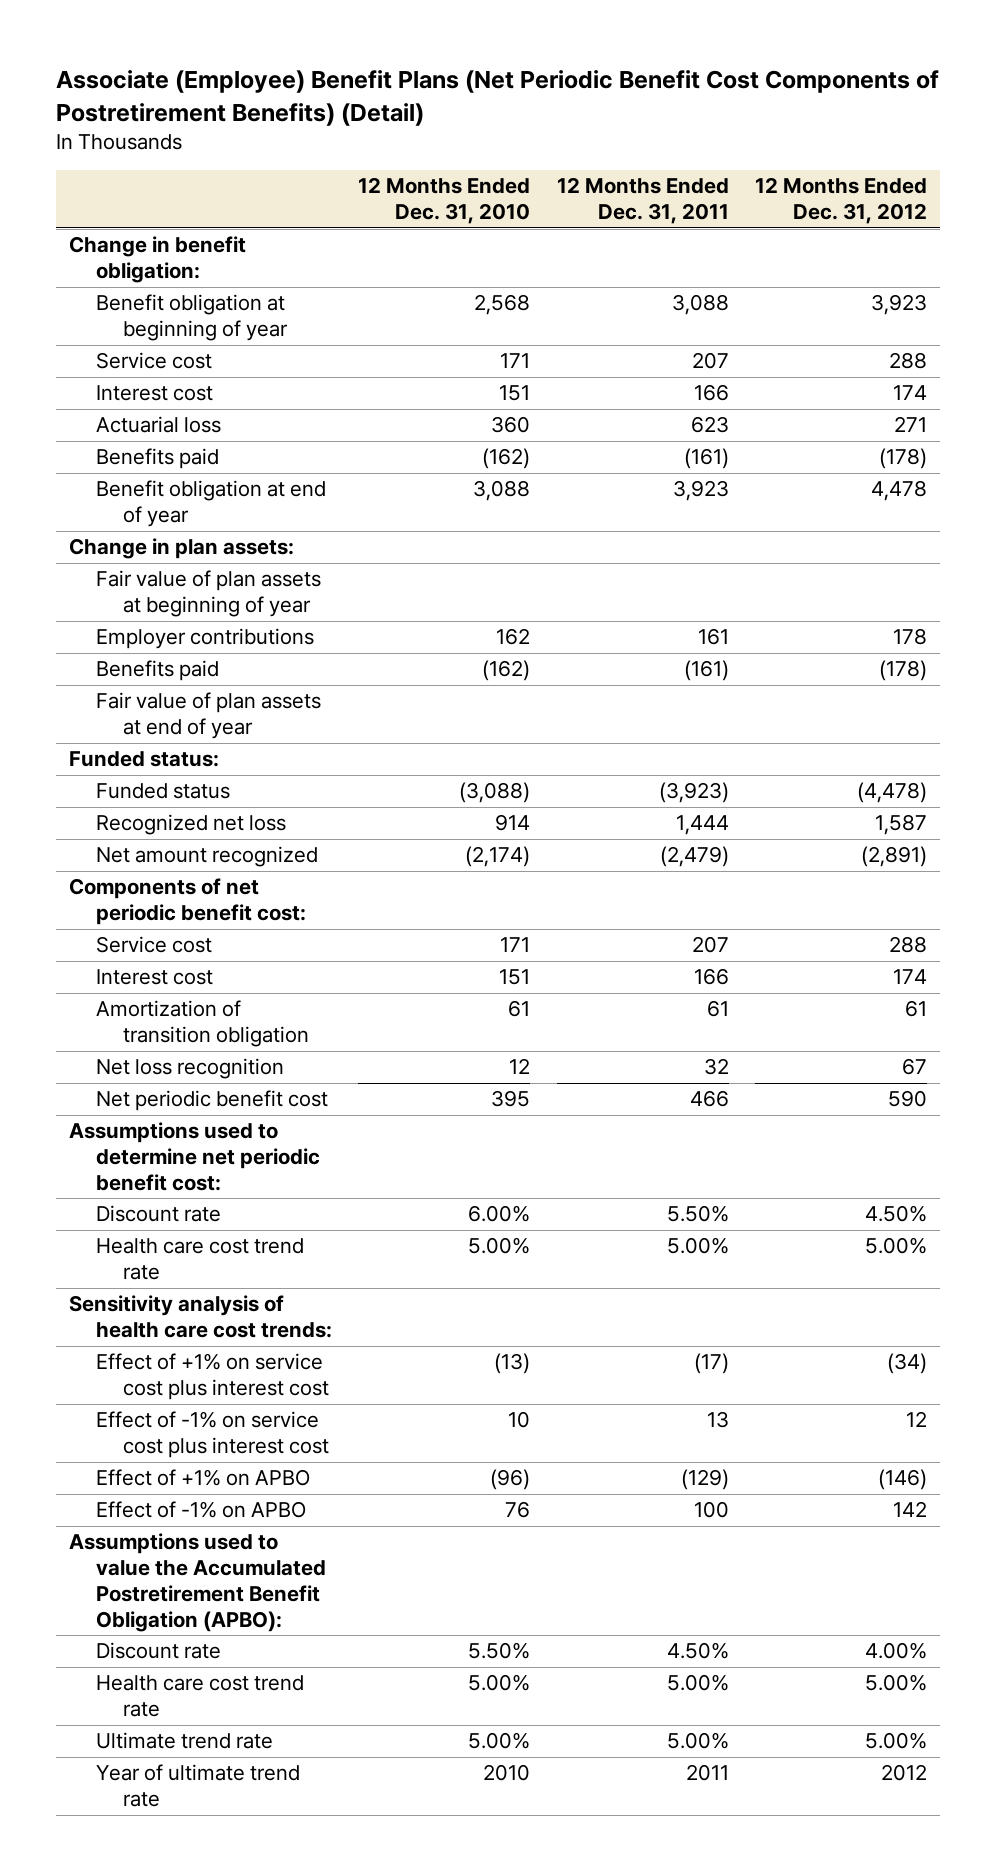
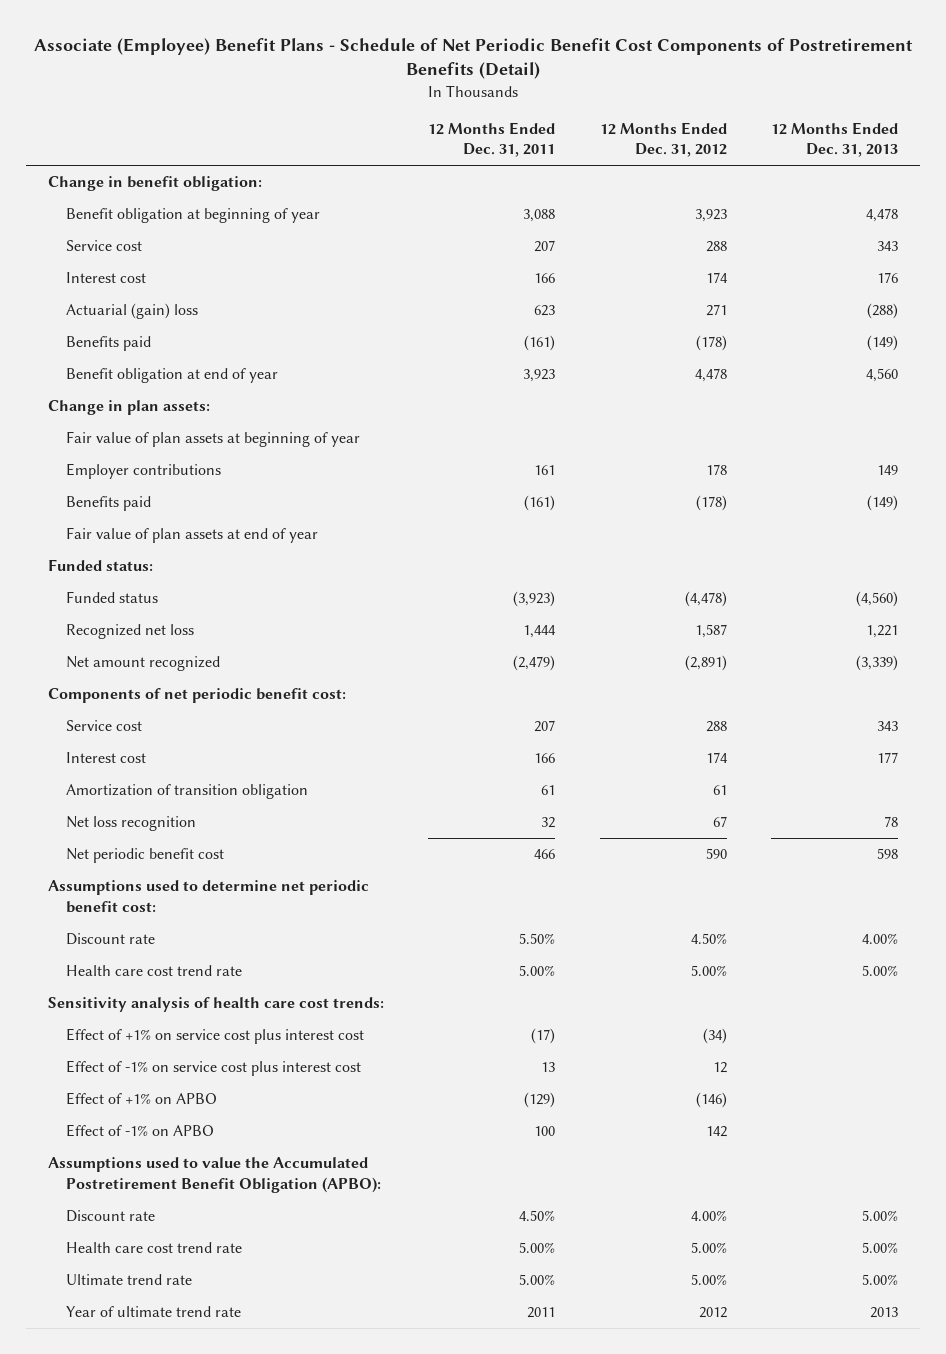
- Associate (Employee) Benefit Plans (Net Periodic Benefit Cost Components of Postretirement Benefits) (Detail)
+ Associate (Employee) Benefit Plans - Schedule of Net Periodic Benefit Cost Components of Postretirement Benefits (Detail)
- | 12 Months Ended Dec. 31, 2010 | 12 Months Ended Dec. 31, 2011 | 12 Months Ended Dec. 31, 2012
+ | 12 Months Ended Dec. 31, 2011 | 12 Months Ended Dec. 31, 2012 | 12 Months Ended Dec. 31, 2013
- Actuarial loss | 360 | 623 | 271
+ Actuarial (gain) loss | 623 | 271 | (288)

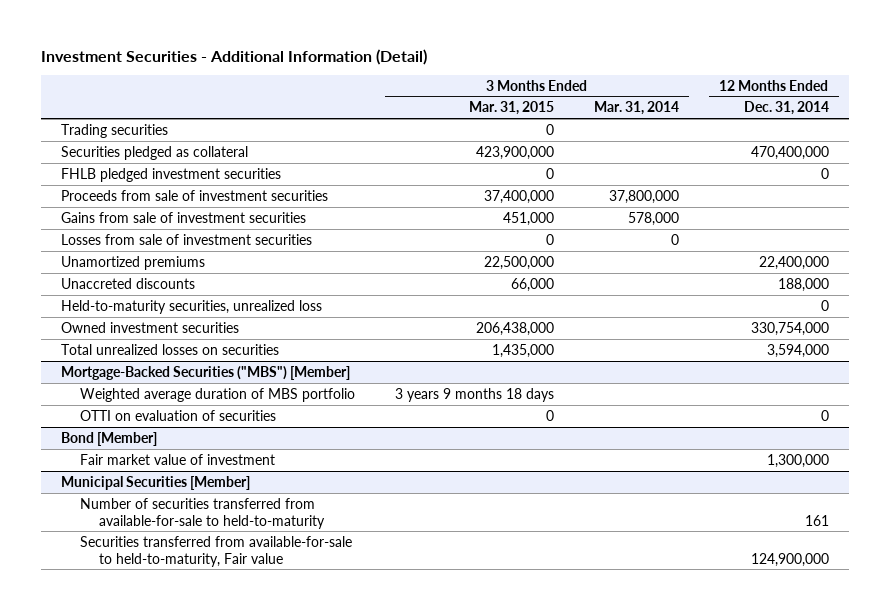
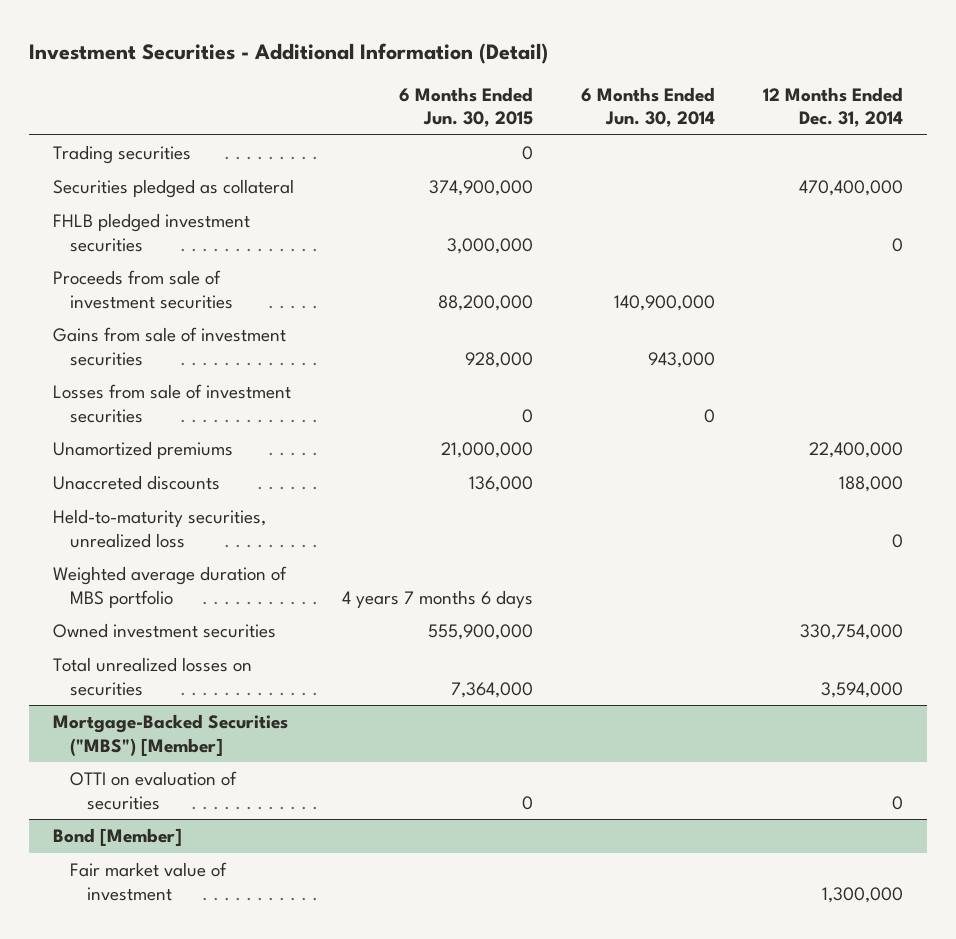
- | 3 Months Ended Mar. 31, 2015 | 3 Months Ended Mar. 31, 2014 | 12 Months Ended Dec. 31, 2014
+ | 6 Months Ended Jun. 30, 2015 | 6 Months Ended Jun. 30, 2014 | 12 Months Ended Dec. 31, 2014
+ Weighted average duration of MBS portfolio | 4 years 7 months 6 days | |
@ Mortgage-Backed Securities ("MBS") [Member]
- Weighted average duration of MBS portfolio | 3 years 9 months 18 days | |
- Municipal Securities [Member]
- Number of securities transferred from available-for-sale to held-to-maturity | | | 161
- Securities transferred from available-for-sale to held-to-maturity, Fair value | | | 124,900,000

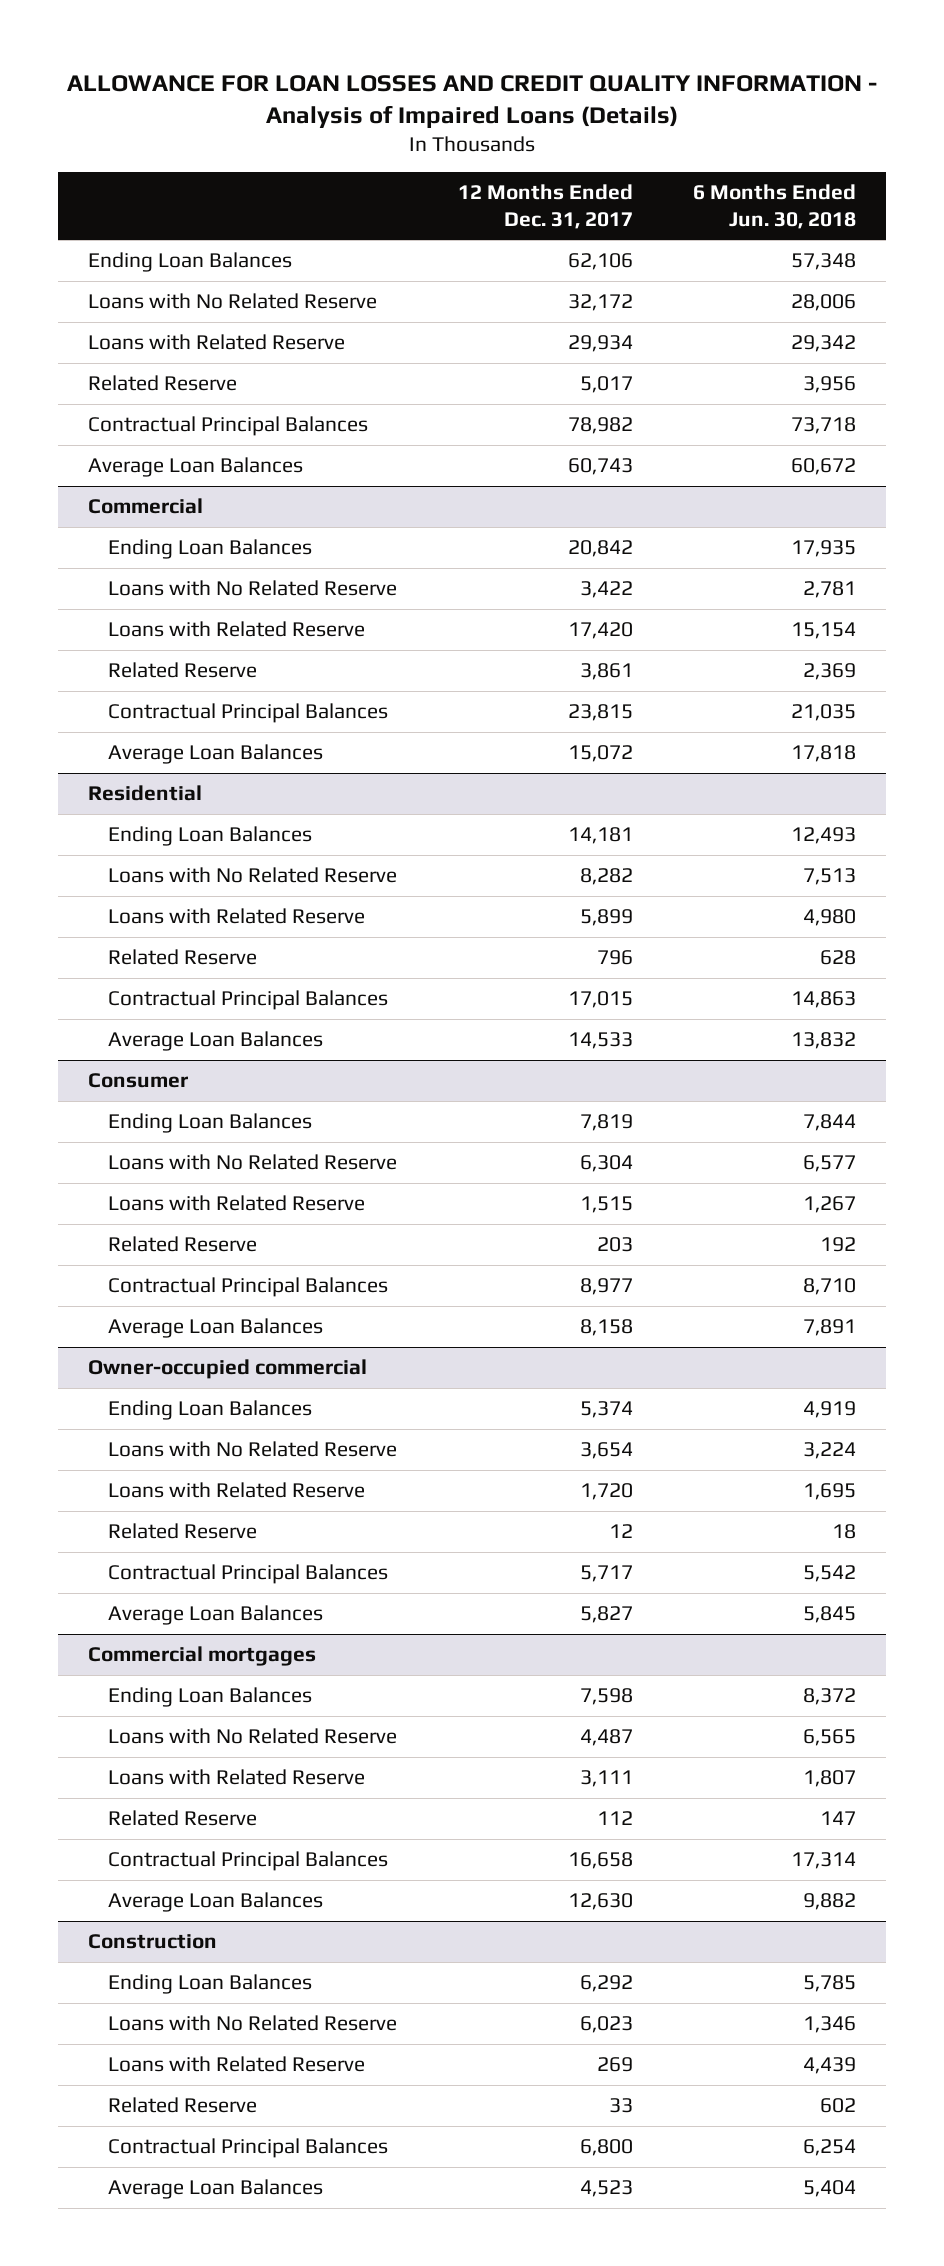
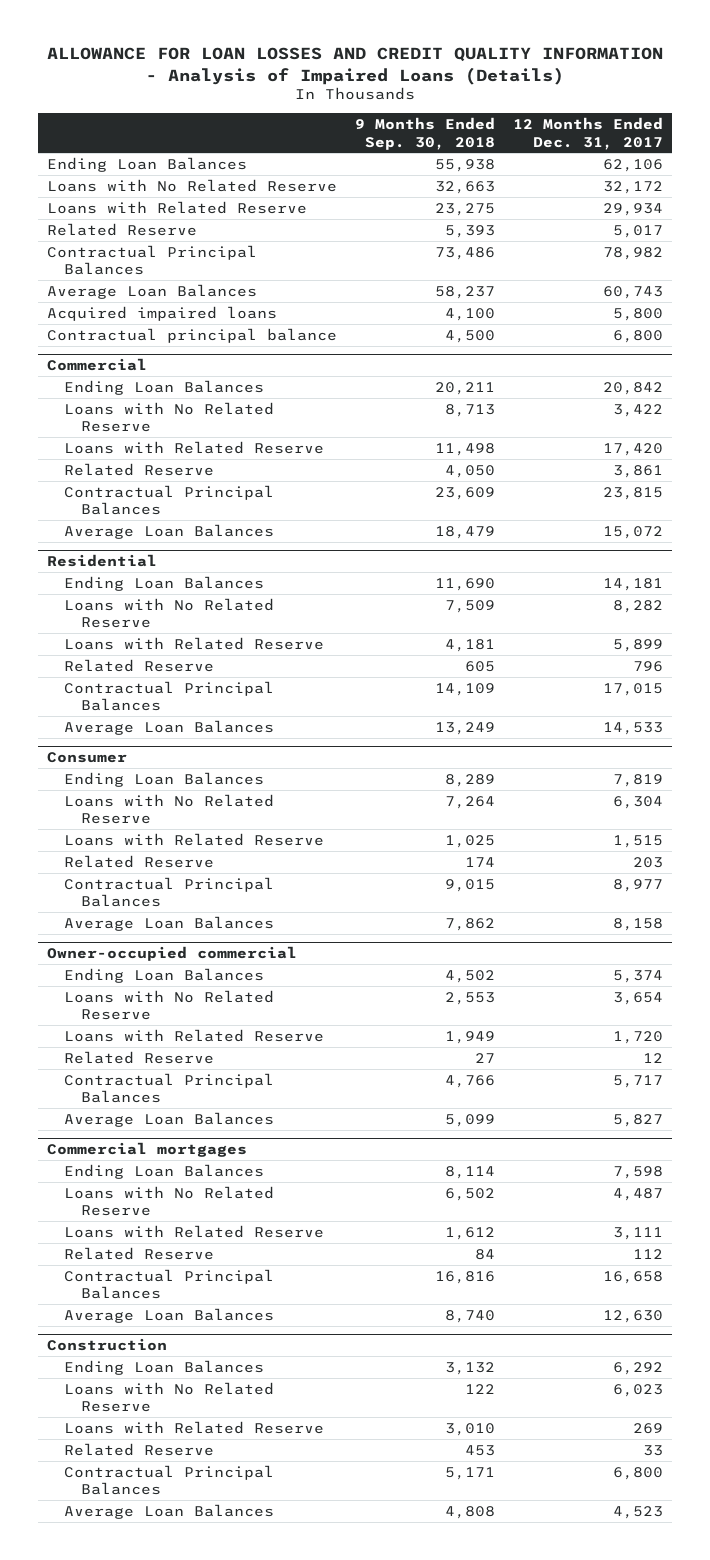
- | 12 Months Ended Dec. 31, 2017 | 6 Months Ended Jun. 30, 2018
+ | 9 Months Ended Sep. 30, 2018 | 12 Months Ended Dec. 31, 2017
+ Acquired impaired loans | 4,100 | 5,800
+ Contractual principal balance | 4,500 | 6,800

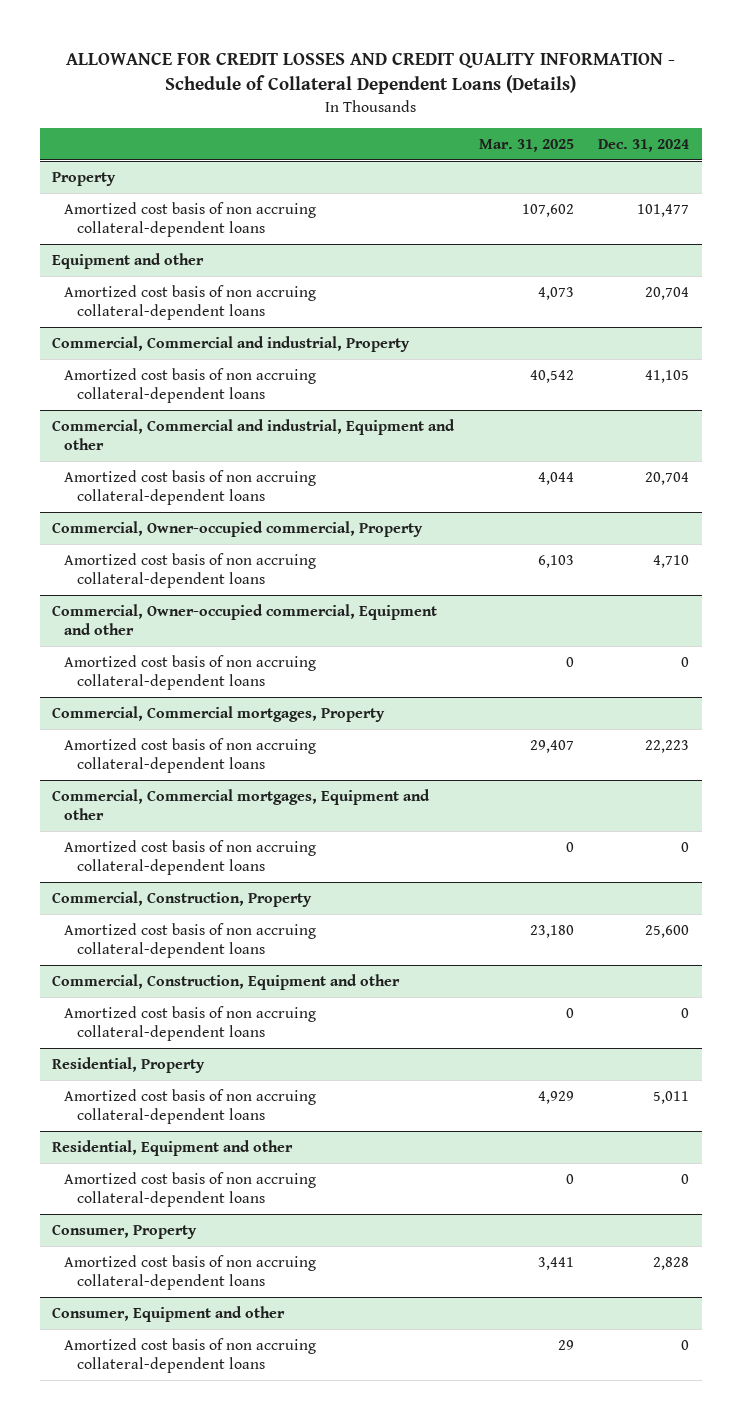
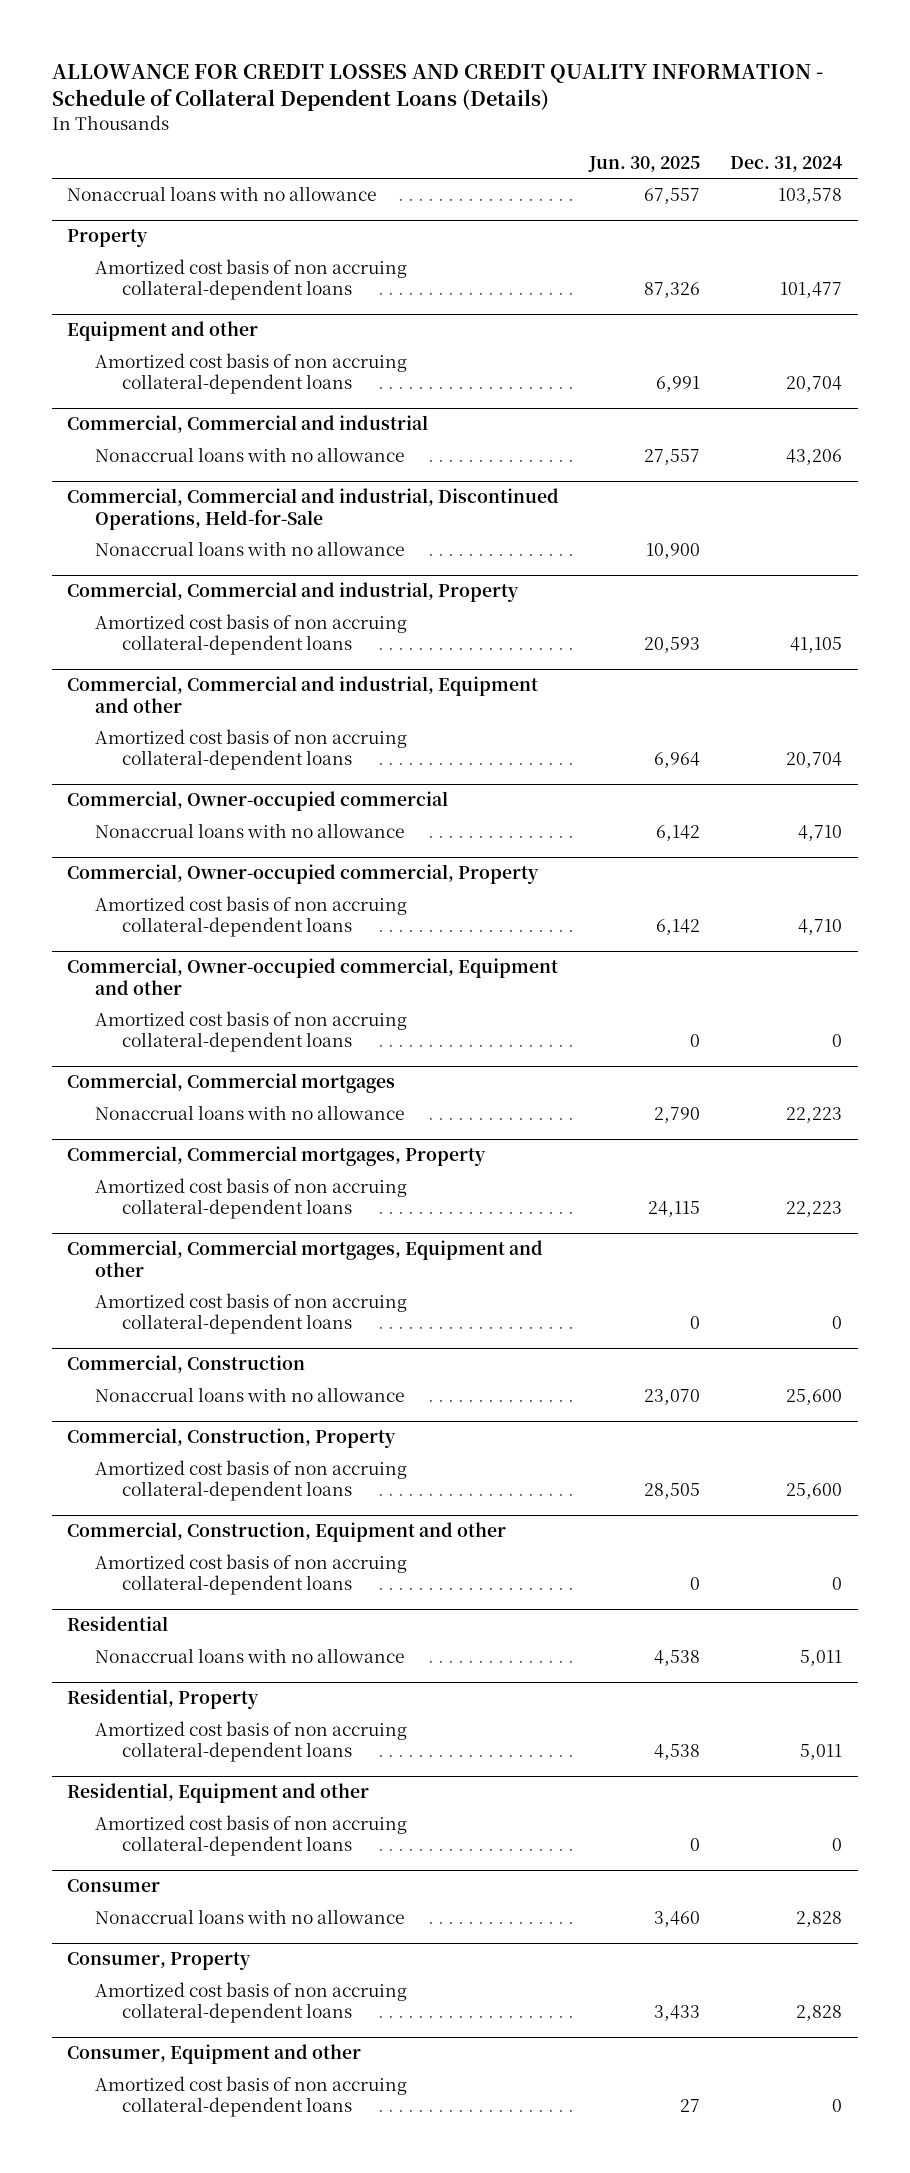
- | Mar. 31, 2025 | Dec. 31, 2024
+ | Jun. 30, 2025 | Dec. 31, 2024
+ Nonaccrual loans with no allowance | 67,557 | 103,578
+ Commercial, Commercial and industrial
+ Nonaccrual loans with no allowance | 27,557 | 43,206
+ Commercial, Commercial and industrial, Discontinued Operations, Held-for-Sale
+ Nonaccrual loans with no allowance | 10,900 |
+ Commercial, Owner-occupied commercial
+ Nonaccrual loans with no allowance | 6,142 | 4,710
+ Commercial, Commercial mortgages
+ Nonaccrual loans with no allowance | 2,790 | 22,223
+ Commercial, Construction
+ Nonaccrual loans with no allowance | 23,070 | 25,600
+ Residential
+ Nonaccrual loans with no allowance | 4,538 | 5,011
+ Consumer
+ Nonaccrual loans with no allowance | 3,460 | 2,828

